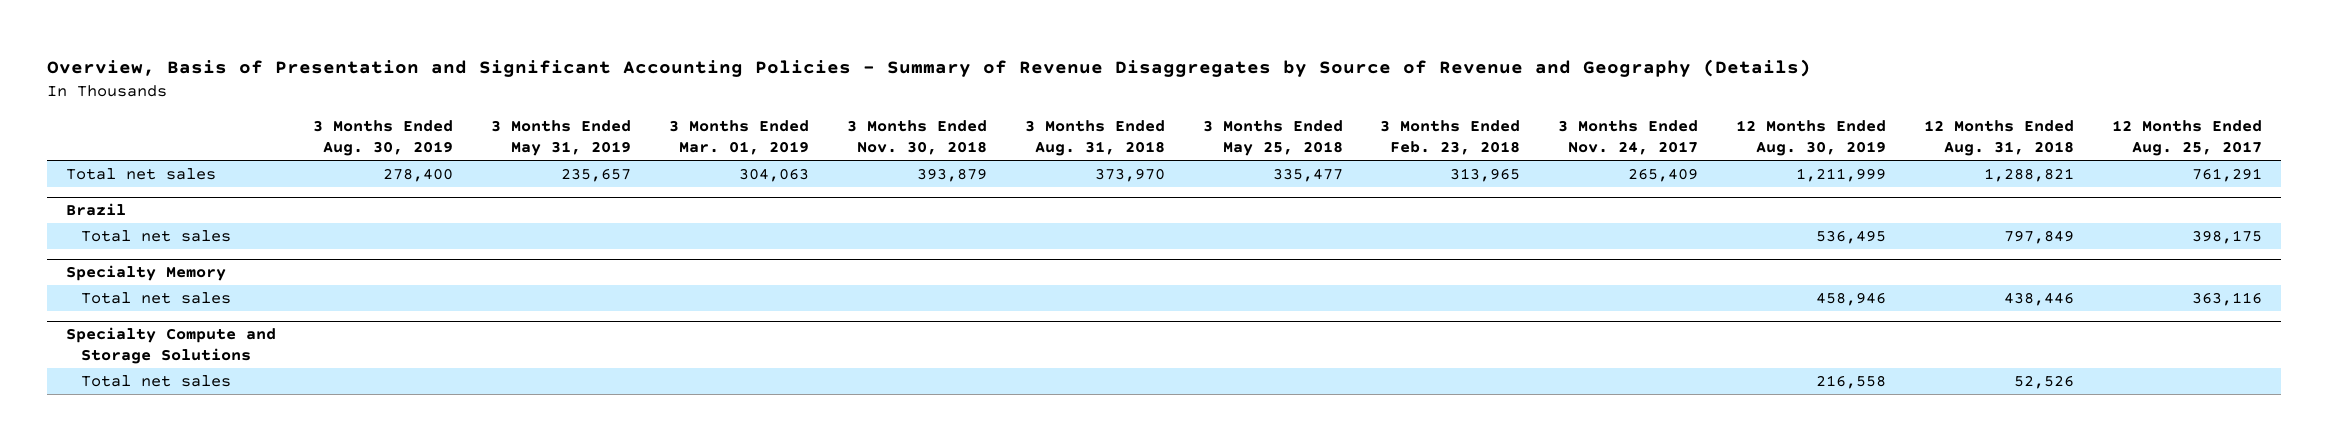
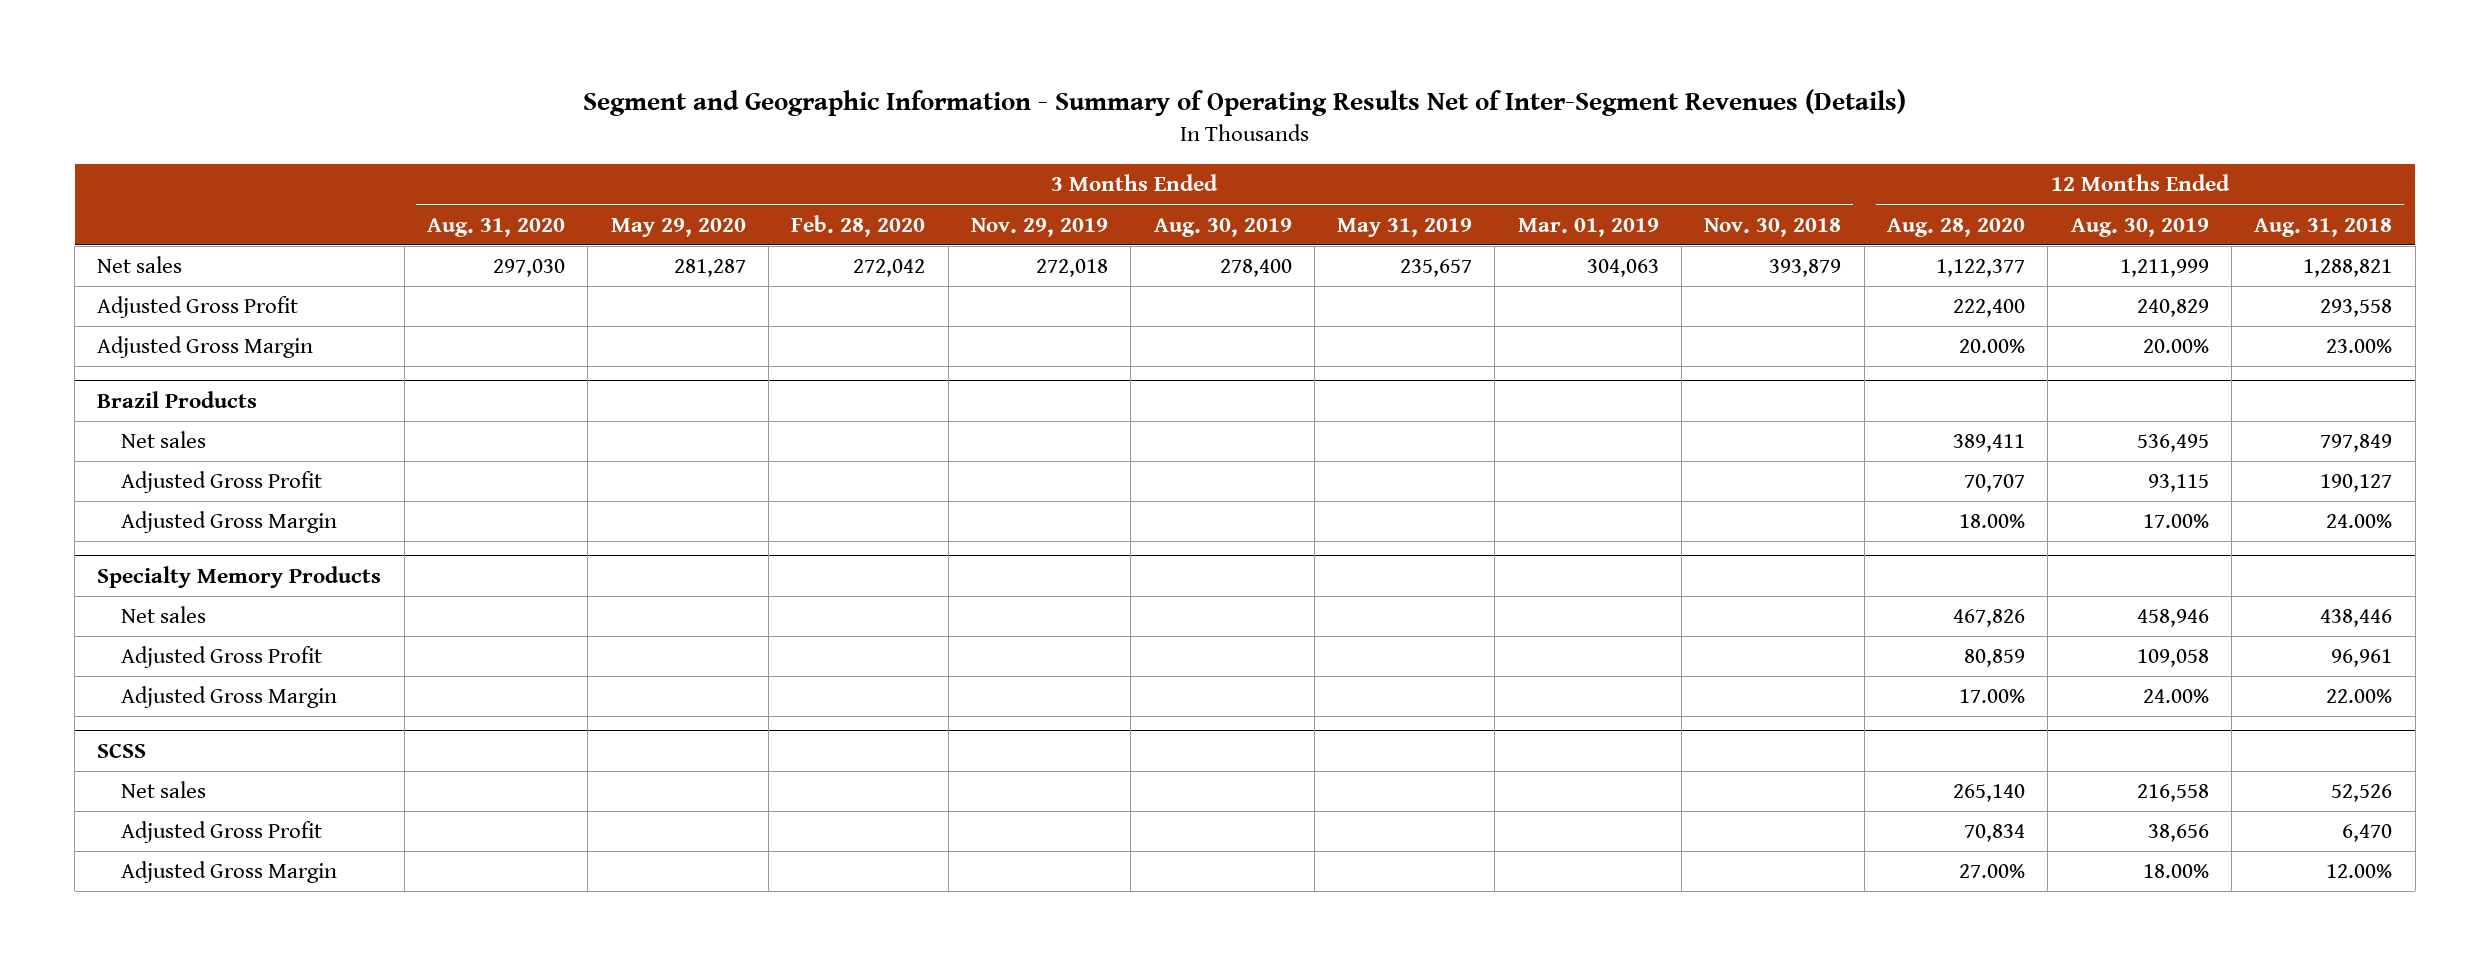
- Overview, Basis of Presentation and Significant Accounting Policies - Summary of Revenue Disaggregates by Source of Revenue and Geography (Details)
+ Segment and Geographic Information - Summary of Operating Results Net of Inter-Segment Revenues (Details)
- | 3 Months Ended Aug. 30, 2019 | 3 Months Ended May 31, 2019 | 3 Months Ended Mar. 01, 2019 | 3 Months Ended Nov. 30, 2018 | 3 Months Ended Aug. 31, 2018 | 3 Months Ended May 25, 2018 | 3 Months Ended Feb. 23, 2018 | 3 Months Ended Nov. 24, 2017 | 12 Months Ended Aug. 30, 2019 | 12 Months Ended Aug. 31, 2018 | 12 Months Ended Aug. 25, 2017
+ | 3 Months Ended Aug. 31, 2020 | 3 Months Ended May 29, 2020 | 3 Months Ended Feb. 28, 2020 | 3 Months Ended Nov. 29, 2019 | 3 Months Ended Aug. 30, 2019 | 3 Months Ended May 31, 2019 | 3 Months Ended Mar. 01, 2019 | 3 Months Ended Nov. 30, 2018 | 12 Months Ended Aug. 28, 2020 | 12 Months Ended Aug. 30, 2019 | 12 Months Ended Aug. 31, 2018
- Total net sales | 278,400 | 235,657 | 304,063 | 393,879 | 373,970 | 335,477 | 313,965 | 265,409 | 1,211,999 | 1,288,821 | 761,291
- Brazil
- Total net sales | | | | | | | | | 536,495 | 797,849 | 398,175
- Specialty Memory
- Total net sales | | | | | | | | | 458,946 | 438,446 | 363,116
- Specialty Compute and Storage Solutions
- Total net sales | | | | | | | | | 216,558 | 52,526 |
+ Net sales | 297,030 | 281,287 | 272,042 | 272,018 | 278,400 | 235,657 | 304,063 | 393,879 | 1,122,377 | 1,211,999 | 1,288,821
+ Adjusted Gross Profit | | | | | | | | | 222,400 | 240,829 | 293,558
+ Adjusted Gross Margin | | | | | | | | | 20.00% | 20.00% | 23.00%
+ Brazil Products
+ Net sales | | | | | | | | | 389,411 | 536,495 | 797,849
+ Adjusted Gross Profit | | | | | | | | | 70,707 | 93,115 | 190,127
+ Adjusted Gross Margin | | | | | | | | | 18.00% | 17.00% | 24.00%
+ Specialty Memory Products
+ Net sales | | | | | | | | | 467,826 | 458,946 | 438,446
+ Adjusted Gross Profit | | | | | | | | | 80,859 | 109,058 | 96,961
+ Adjusted Gross Margin | | | | | | | | | 17.00% | 24.00% | 22.00%
+ SCSS
+ Net sales | | | | | | | | | 265,140 | 216,558 | 52,526
+ Adjusted Gross Profit | | | | | | | | | 70,834 | 38,656 | 6,470
+ Adjusted Gross Margin | | | | | | | | | 27.00% | 18.00% | 12.00%

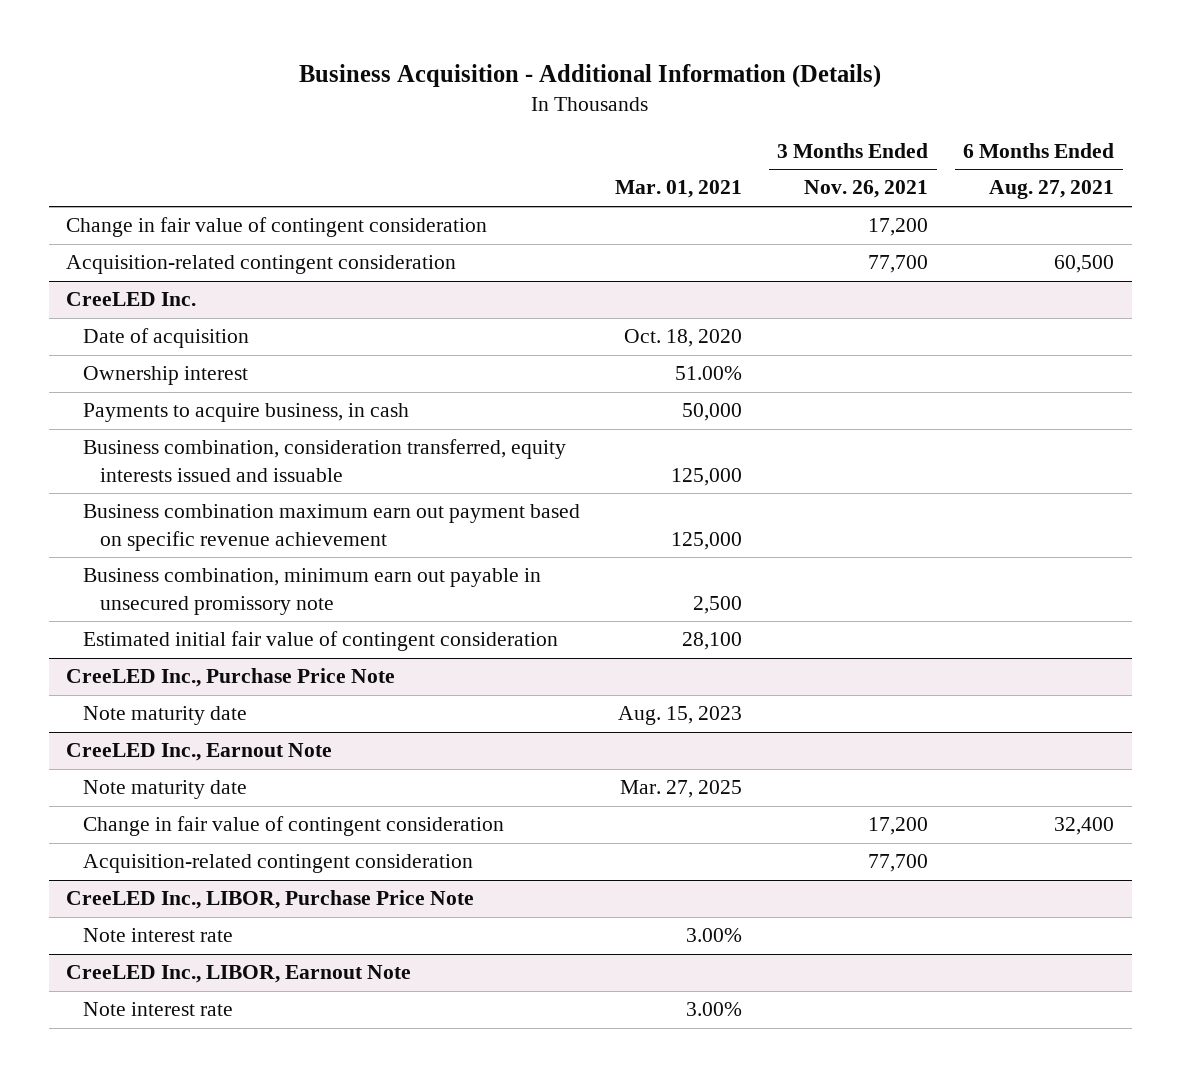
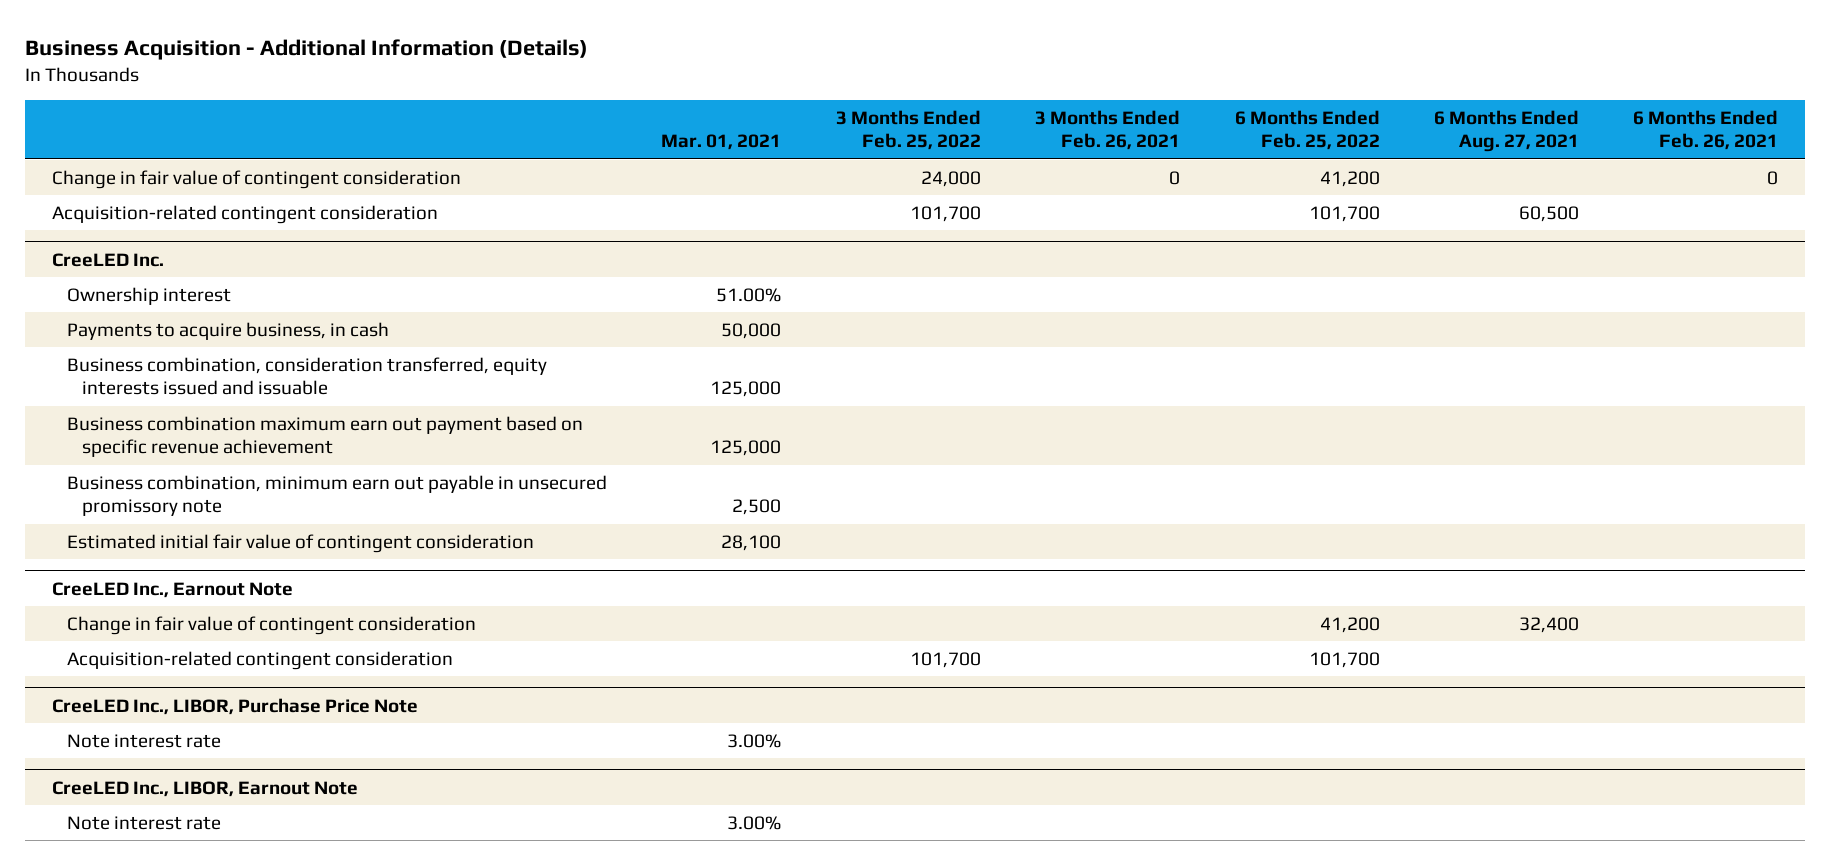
- | Mar. 01, 2021 | 3 Months Ended Nov. 26, 2021 | 6 Months Ended Aug. 27, 2021
+ | Mar. 01, 2021 | 3 Months Ended Feb. 25, 2022 | 3 Months Ended Feb. 26, 2021 | 6 Months Ended Feb. 25, 2022 | 6 Months Ended Aug. 27, 2021 | 6 Months Ended Feb. 26, 2021
@ CreeLED Inc.
- Date of acquisition | Oct. 18, 2020 | |
- CreeLED Inc., Purchase Price Note
- Note maturity date | Aug. 15, 2023 | |
@ CreeLED Inc., Earnout Note
- Note maturity date | Mar. 27, 2025 | |

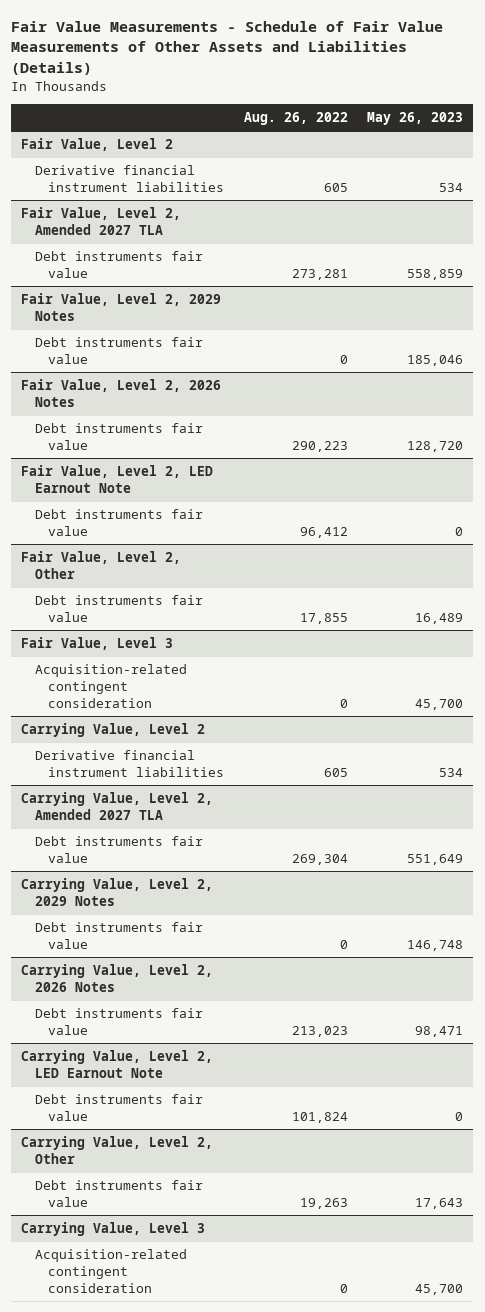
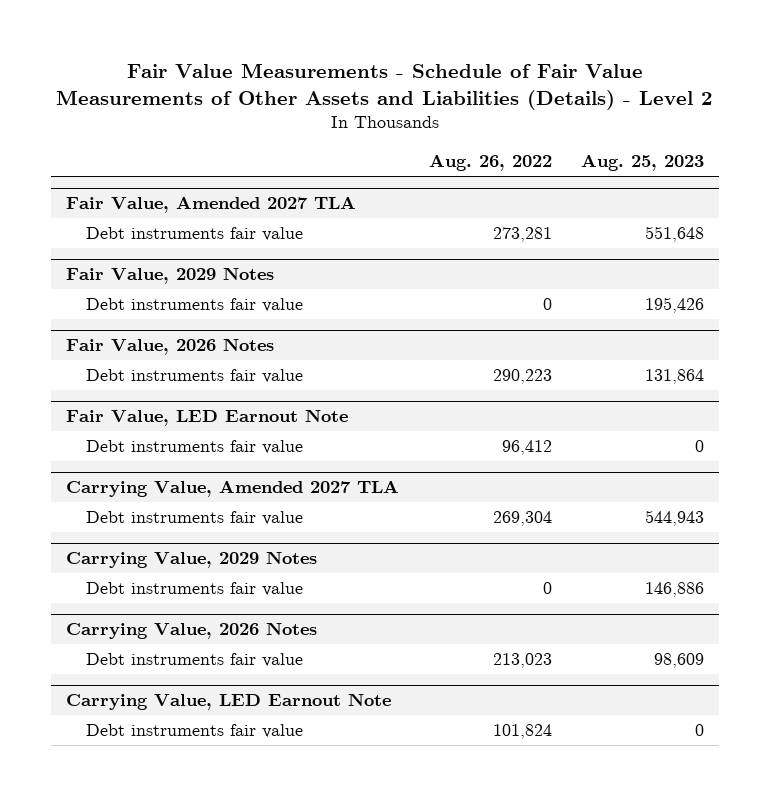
- Fair Value Measurements - Schedule of Fair Value Measurements of Other Assets and Liabilities (Details)
+ Fair Value Measurements - Schedule of Fair Value Measurements of Other Assets and Liabilities (Details) - Level 2
- | Aug. 26, 2022 | May 26, 2023
+ | Aug. 26, 2022 | Aug. 25, 2023
- Fair Value, Level 2
- Derivative financial instrument liabilities | 605 | 534
- Fair Value, Level 2, Amended 2027 TLA
+ Fair Value, Amended 2027 TLA
- Fair Value, Level 2, 2029 Notes
+ Fair Value, 2029 Notes
- Fair Value, Level 2, 2026 Notes
+ Fair Value, 2026 Notes
- Fair Value, Level 2, LED Earnout Note
+ Fair Value, LED Earnout Note
- Fair Value, Level 2, Other
- Debt instruments fair value | 17,855 | 16,489
- Fair Value, Level 3
- Acquisition-related contingent consideration | 0 | 45,700
- Carrying Value, Level 2
- Derivative financial instrument liabilities | 605 | 534
- Carrying Value, Level 2, Amended 2027 TLA
+ Carrying Value, Amended 2027 TLA
- Carrying Value, Level 2, 2029 Notes
+ Carrying Value, 2029 Notes
- Carrying Value, Level 2, 2026 Notes
+ Carrying Value, 2026 Notes
- Carrying Value, Level 2, LED Earnout Note
+ Carrying Value, LED Earnout Note
- Carrying Value, Level 2, Other
- Debt instruments fair value | 19,263 | 17,643
- Carrying Value, Level 3
- Acquisition-related contingent consideration | 0 | 45,700

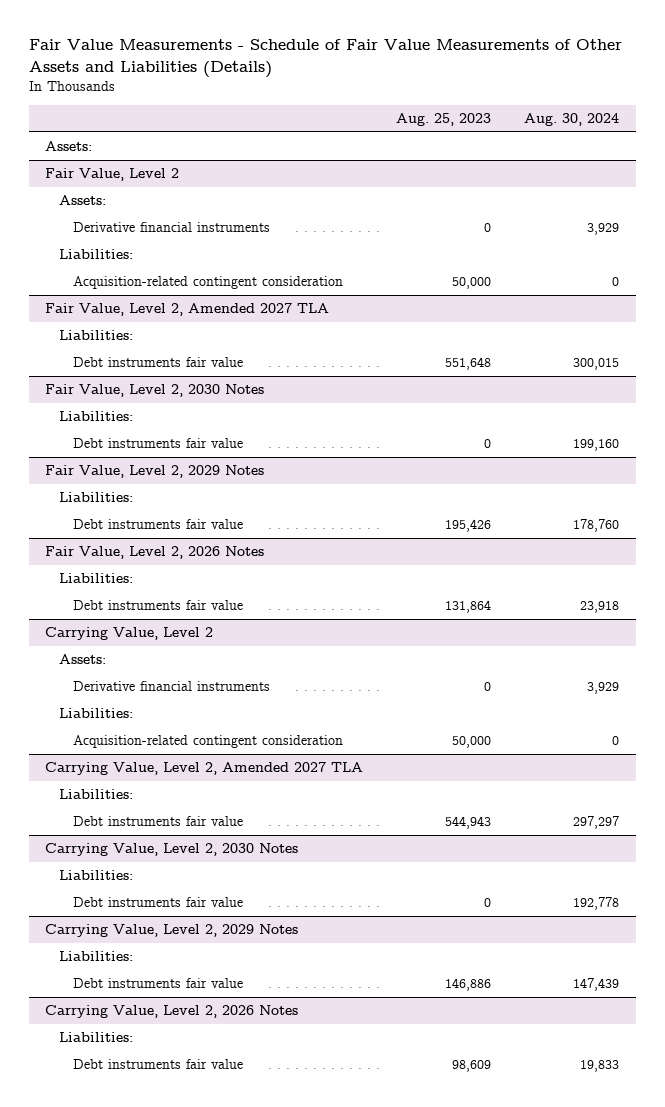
- Fair Value Measurements - Schedule of Fair Value Measurements of Other Assets and Liabilities (Details) - Level 2
+ Fair Value Measurements - Schedule of Fair Value Measurements of Other Assets and Liabilities (Details)
- | Aug. 26, 2022 | Aug. 25, 2023
+ | Aug. 25, 2023 | Aug. 30, 2024
- Fair Value, Amended 2027 TLA
+ Assets:
+ Fair Value, Level 2
+ Assets:
+ Derivative financial instruments | 0 | 3,929
+ Liabilities:
+ Acquisition-related contingent consideration | 50,000 | 0
+ Fair Value, Level 2, Amended 2027 TLA
+ Liabilities:
- Fair Value, 2029 Notes
+ Fair Value, Level 2, 2030 Notes
+ Liabilities:
+ Debt instruments fair value | 0 | 199,160
+ Fair Value, Level 2, 2029 Notes
+ Liabilities:
- Fair Value, 2026 Notes
+ Fair Value, Level 2, 2026 Notes
+ Liabilities:
- Fair Value, LED Earnout Note
- Debt instruments fair value | 96,412 | 0
- Carrying Value, Amended 2027 TLA
+ Carrying Value, Level 2
+ Assets:
+ Derivative financial instruments | 0 | 3,929
+ Liabilities:
+ Acquisition-related contingent consideration | 50,000 | 0
+ Carrying Value, Level 2, Amended 2027 TLA
+ Liabilities:
- Carrying Value, 2029 Notes
+ Carrying Value, Level 2, 2030 Notes
+ Liabilities:
+ Debt instruments fair value | 0 | 192,778
+ Carrying Value, Level 2, 2029 Notes
+ Liabilities:
- Carrying Value, 2026 Notes
+ Carrying Value, Level 2, 2026 Notes
+ Liabilities:
- Carrying Value, LED Earnout Note
- Debt instruments fair value | 101,824 | 0

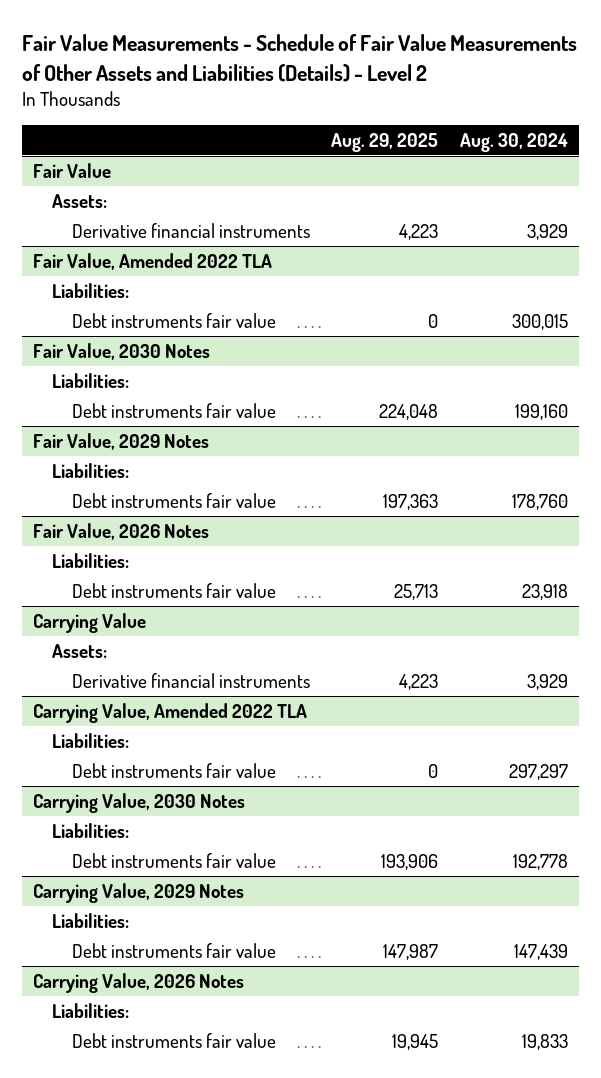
- Fair Value Measurements - Schedule of Fair Value Measurements of Other Assets and Liabilities (Details)
+ Fair Value Measurements - Schedule of Fair Value Measurements of Other Assets and Liabilities (Details) - Level 2
- | Aug. 25, 2023 | Aug. 30, 2024
+ | Aug. 29, 2025 | Aug. 30, 2024
- Assets:
- Fair Value, Level 2
+ Fair Value
- Liabilities:
- Acquisition-related contingent consideration | 50,000 | 0
- Fair Value, Level 2, Amended 2027 TLA
+ Fair Value, Amended 2022 TLA
- Fair Value, Level 2, 2030 Notes
+ Fair Value, 2030 Notes
- Fair Value, Level 2, 2029 Notes
+ Fair Value, 2029 Notes
- Fair Value, Level 2, 2026 Notes
+ Fair Value, 2026 Notes
- Carrying Value, Level 2
+ Carrying Value
- Liabilities:
- Acquisition-related contingent consideration | 50,000 | 0
- Carrying Value, Level 2, Amended 2027 TLA
+ Carrying Value, Amended 2022 TLA
- Carrying Value, Level 2, 2030 Notes
+ Carrying Value, 2030 Notes
- Carrying Value, Level 2, 2029 Notes
+ Carrying Value, 2029 Notes
- Carrying Value, Level 2, 2026 Notes
+ Carrying Value, 2026 Notes

